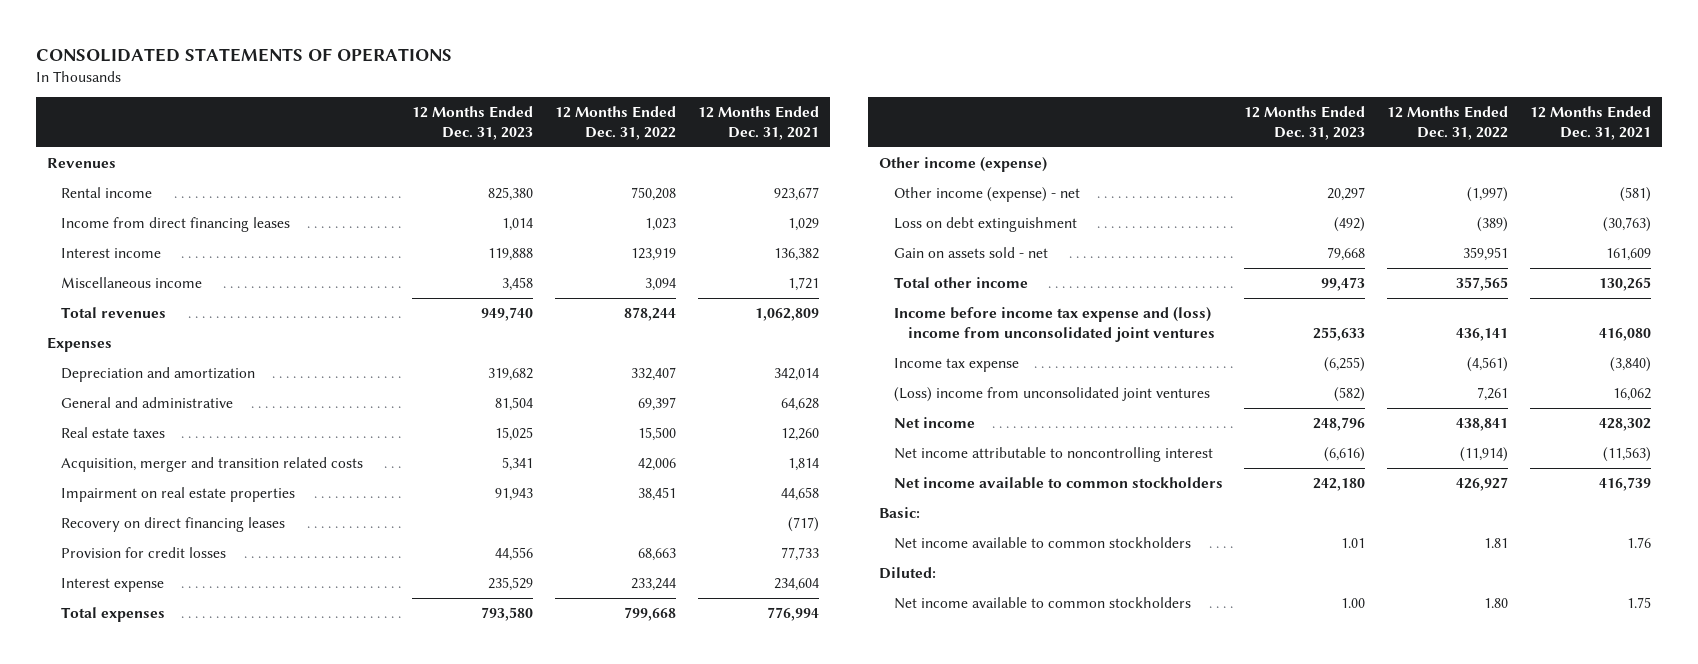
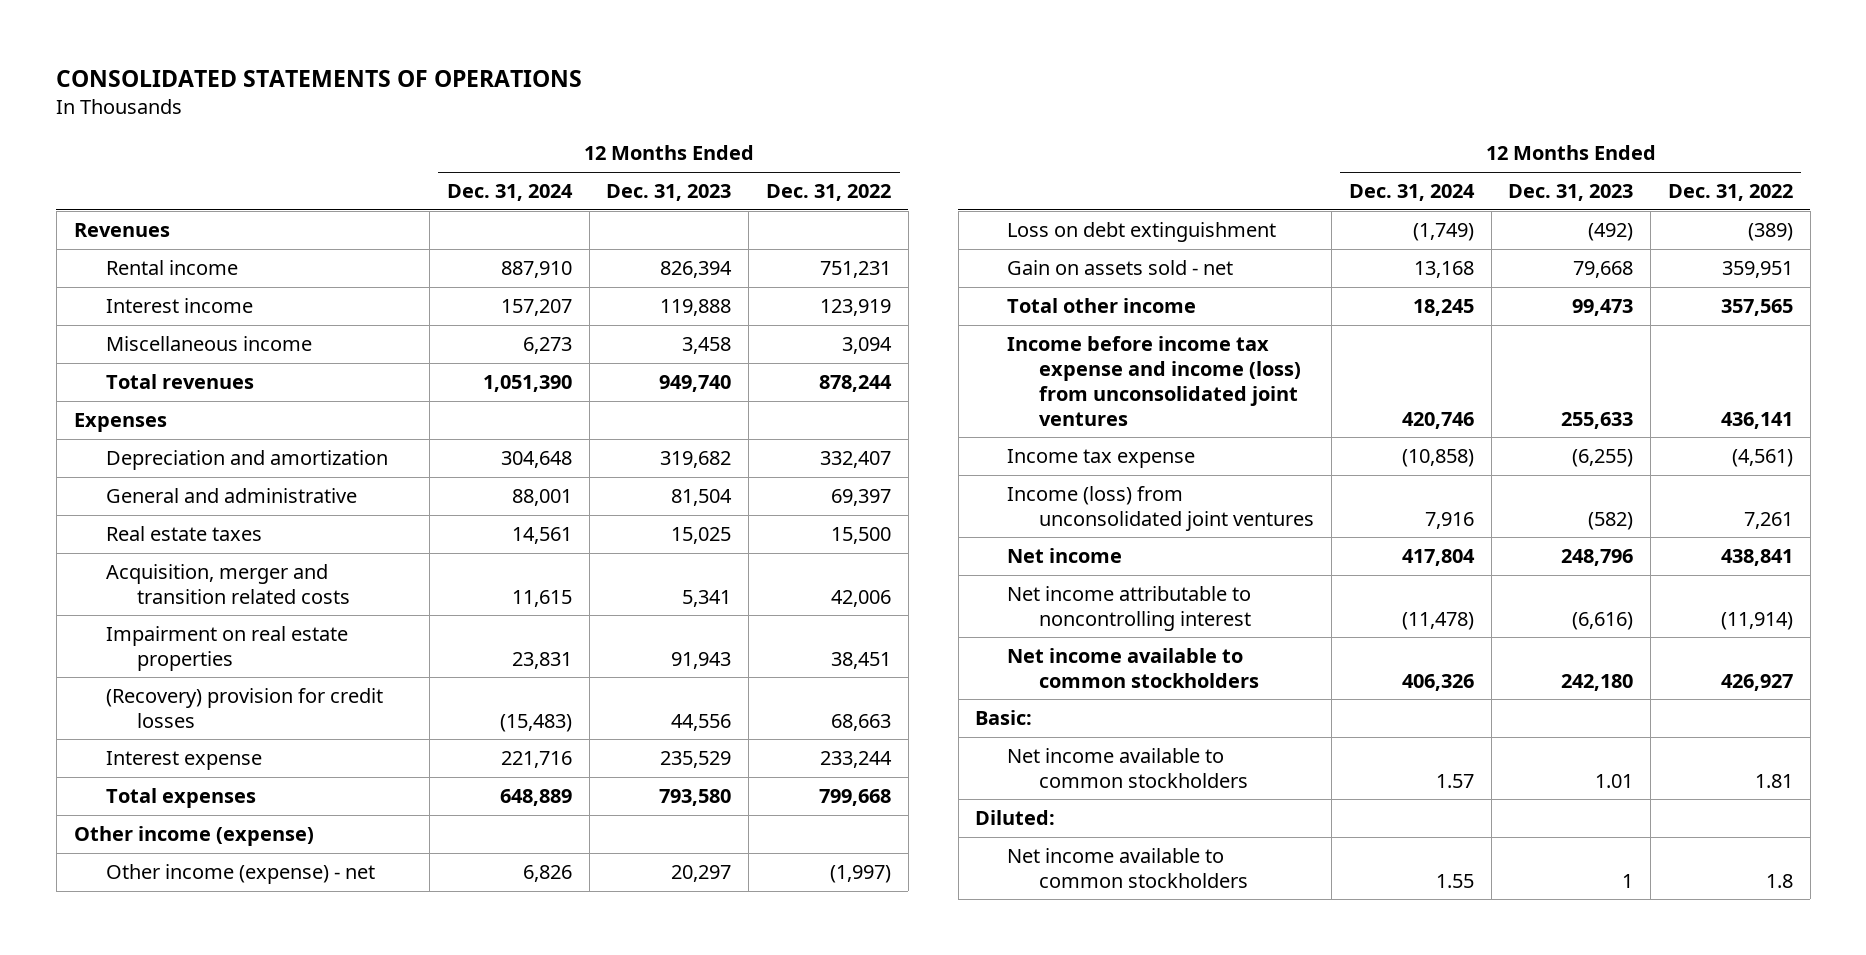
- | 12 Months Ended Dec. 31, 2023 | 12 Months Ended Dec. 31, 2022 | 12 Months Ended Dec. 31, 2021
+ | 12 Months Ended Dec. 31, 2024 | 12 Months Ended Dec. 31, 2023 | 12 Months Ended Dec. 31, 2022
- Rental income | 825,380 | 750,208 | 923,677
- Income from direct financing leases | 1,014 | 1,023 | 1,029
+ Rental income | 887,910 | 826,394 | 751,231
- Recovery on direct financing leases | | | (717)
- Provision for credit losses | 44,556 | 68,663 | 77,733
+ (Recovery) provision for credit losses | (15,483) | 44,556 | 68,663
- Income before income tax expense and (loss) income from unconsolidated joint ventures | 255,633 | 436,141 | 416,080
+ Income before income tax expense and income (loss) from unconsolidated joint ventures | 420,746 | 255,633 | 436,141
- (Loss) income from unconsolidated joint ventures | (582) | 7,261 | 16,062
+ Income (loss) from unconsolidated joint ventures | 7,916 | (582) | 7,261
- Net income available to common stockholders | 1.00 | 1.80 | 1.75
+ Net income available to common stockholders | 1.55 | 1 | 1.8

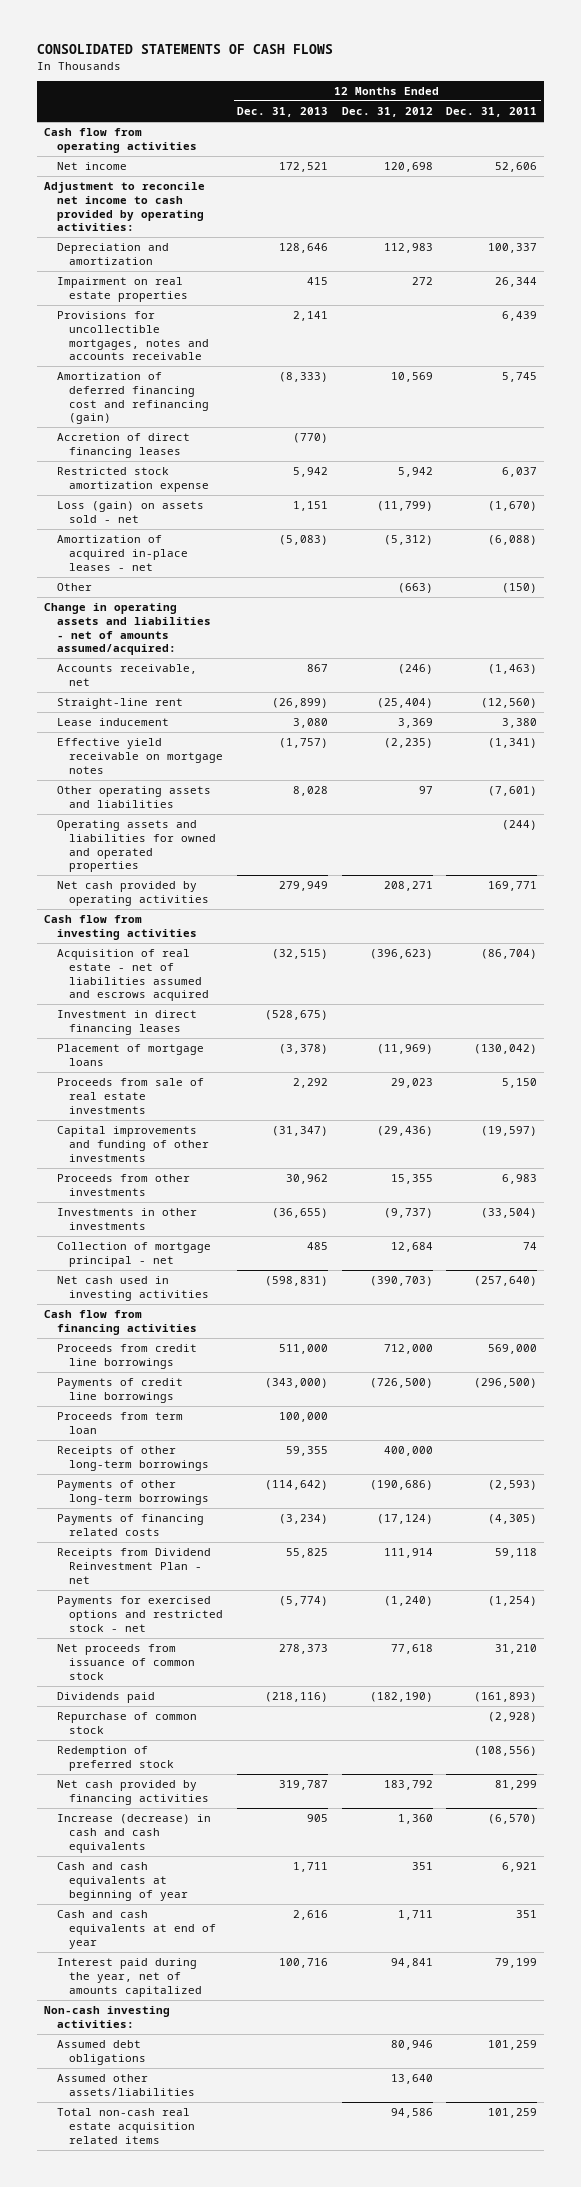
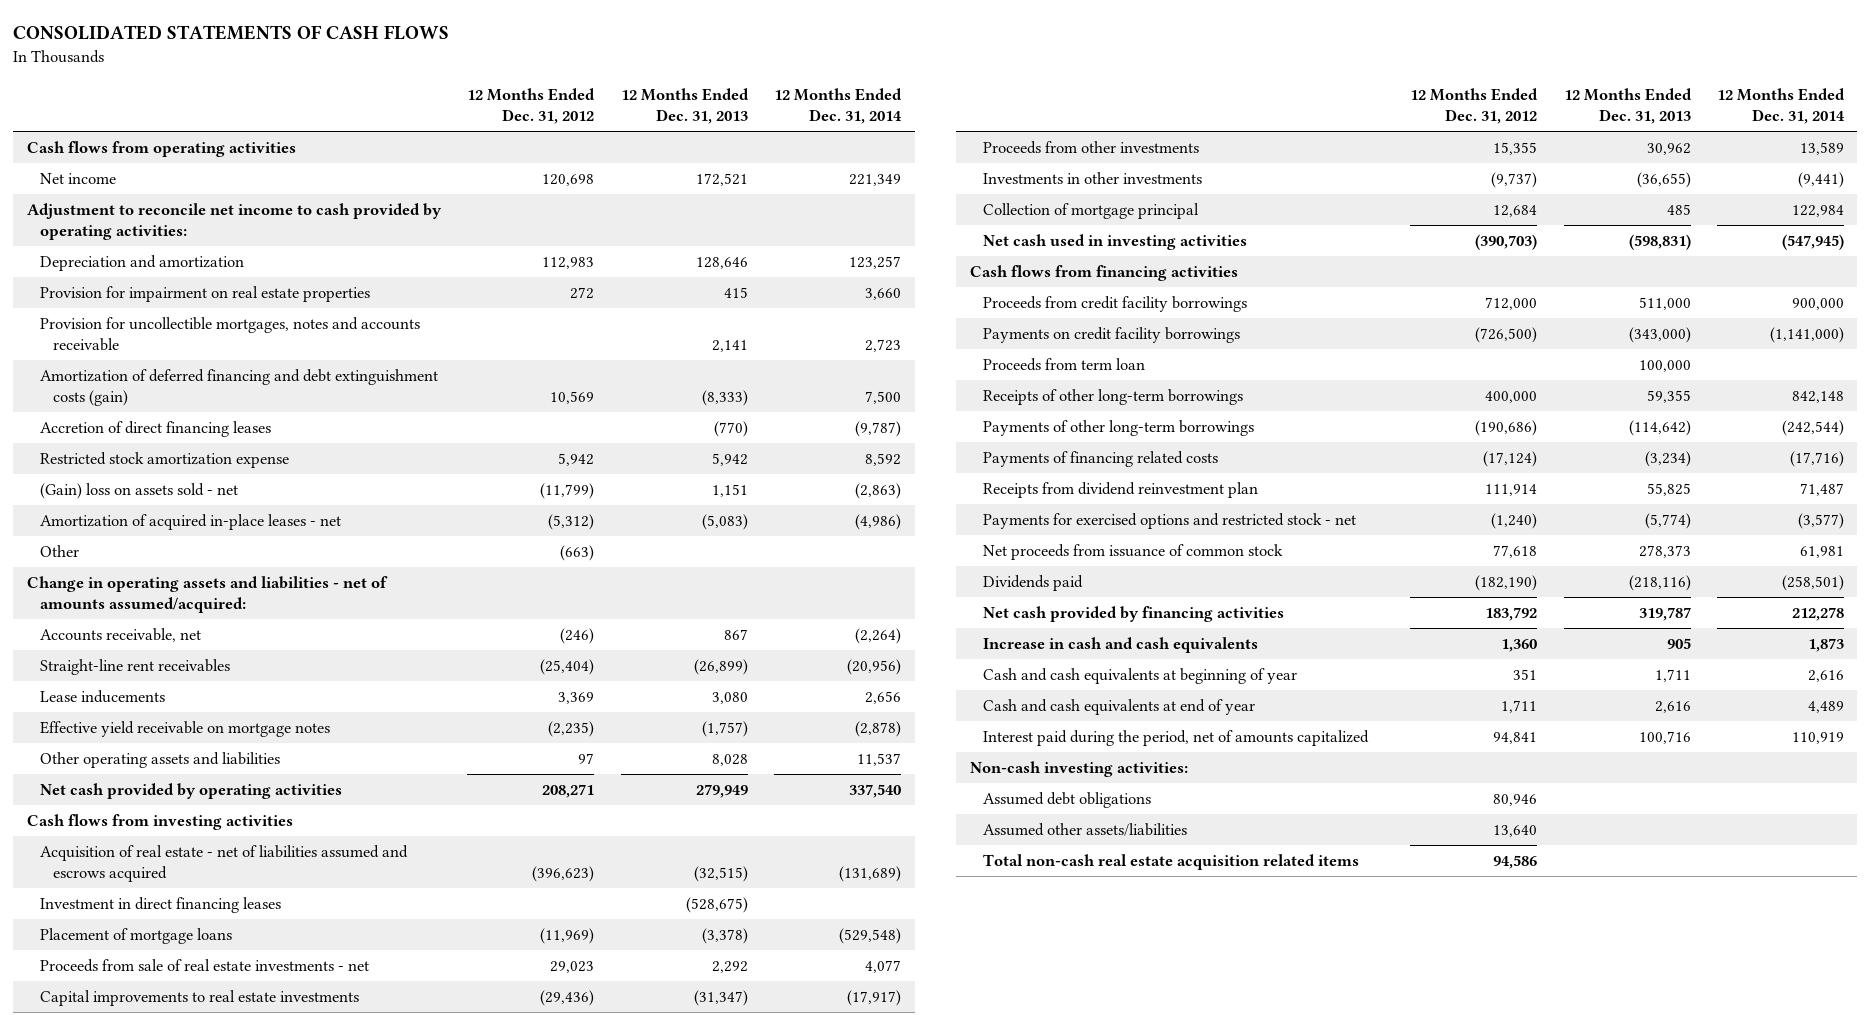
- | 12 Months Ended Dec. 31, 2013 | 12 Months Ended Dec. 31, 2012 | 12 Months Ended Dec. 31, 2011
+ | 12 Months Ended Dec. 31, 2012 | 12 Months Ended Dec. 31, 2013 | 12 Months Ended Dec. 31, 2014
- Cash flow from operating activities
+ Cash flows from operating activities
- Impairment on real estate properties | 415 | 272 | 26,344
- Provisions for uncollectible mortgages, notes and accounts receivable | 2,141 | | 6,439
- Amortization of deferred financing cost and refinancing (gain) | (8,333) | 10,569 | 5,745
+ Provision for impairment on real estate properties | 272 | 415 | 3,660
+ Provision for uncollectible mortgages, notes and accounts receivable | | 2,141 | 2,723
+ Amortization of deferred financing and debt extinguishment costs (gain) | 10,569 | (8,333) | 7,500
- Loss (gain) on assets sold - net | 1,151 | (11,799) | (1,670)
+ (Gain) loss on assets sold - net | (11,799) | 1,151 | (2,863)
- Straight-line rent | (26,899) | (25,404) | (12,560)
- Lease inducement | 3,080 | 3,369 | 3,380
+ Straight-line rent receivables | (25,404) | (26,899) | (20,956)
+ Lease inducements | 3,369 | 3,080 | 2,656
- Operating assets and liabilities for owned and operated properties | | | (244)
- Cash flow from investing activities
+ Cash flows from investing activities
- Proceeds from sale of real estate investments | 2,292 | 29,023 | 5,150
- Capital improvements and funding of other investments | (31,347) | (29,436) | (19,597)
+ Proceeds from sale of real estate investments - net | 29,023 | 2,292 | 4,077
+ Capital improvements to real estate investments | (29,436) | (31,347) | (17,917)
- Collection of mortgage principal - net | 485 | 12,684 | 74
+ Collection of mortgage principal | 12,684 | 485 | 122,984
- Cash flow from financing activities
- Proceeds from credit line borrowings | 511,000 | 712,000 | 569,000
- Payments of credit line borrowings | (343,000) | (726,500) | (296,500)
+ Cash flows from financing activities
+ Proceeds from credit facility borrowings | 712,000 | 511,000 | 900,000
+ Payments on credit facility borrowings | (726,500) | (343,000) | (1,141,000)
- Receipts from Dividend Reinvestment Plan - net | 55,825 | 111,914 | 59,118
+ Receipts from dividend reinvestment plan | 111,914 | 55,825 | 71,487
- Repurchase of common stock | | | (2,928)
- Redemption of preferred stock | | | (108,556)
- Increase (decrease) in cash and cash equivalents | 905 | 1,360 | (6,570)
+ Increase in cash and cash equivalents | 1,360 | 905 | 1,873
- Interest paid during the year, net of amounts capitalized | 100,716 | 94,841 | 79,199
+ Interest paid during the period, net of amounts capitalized | 94,841 | 100,716 | 110,919

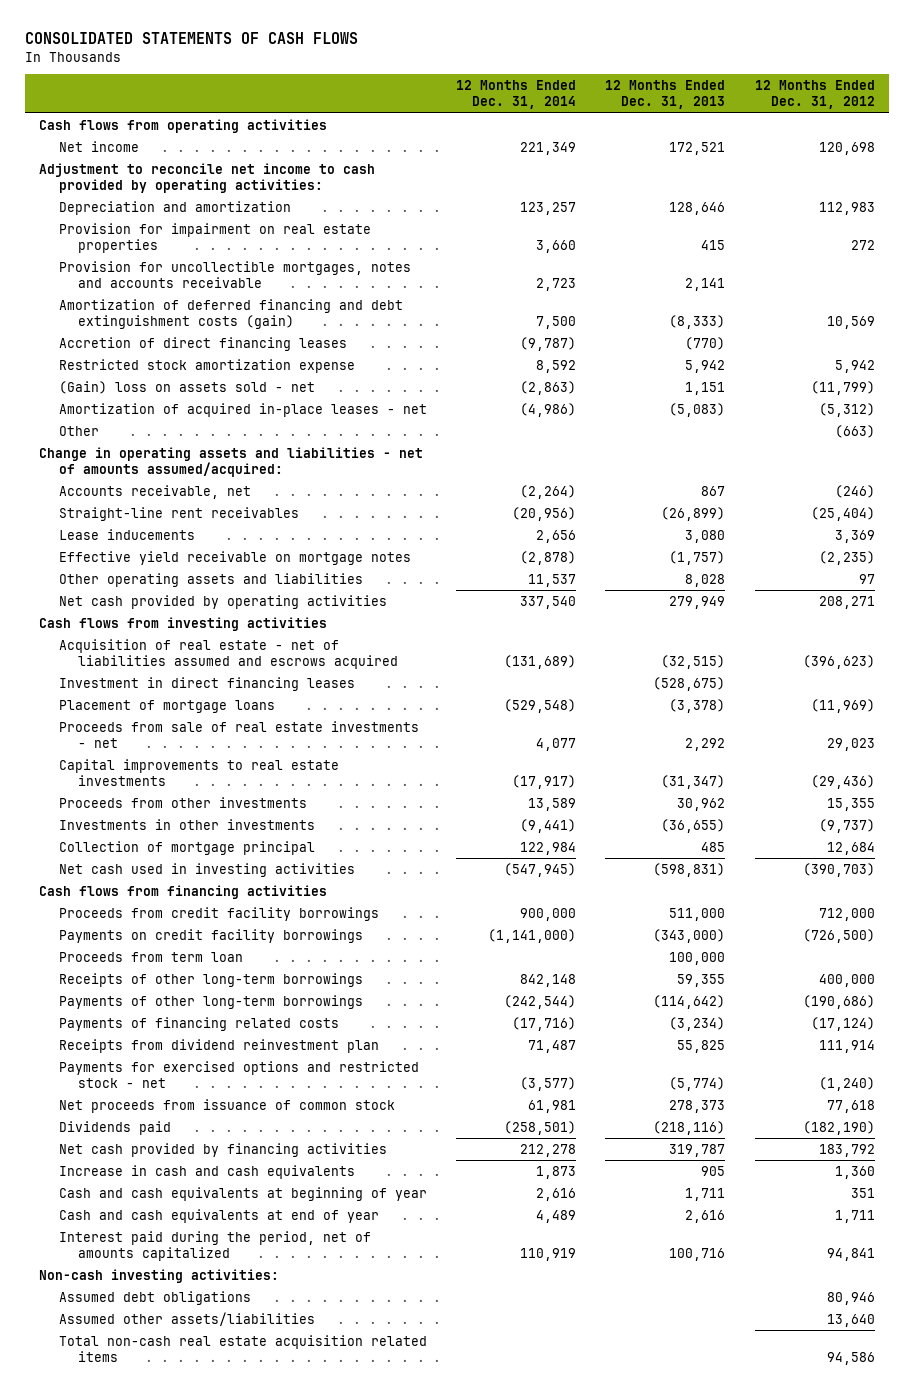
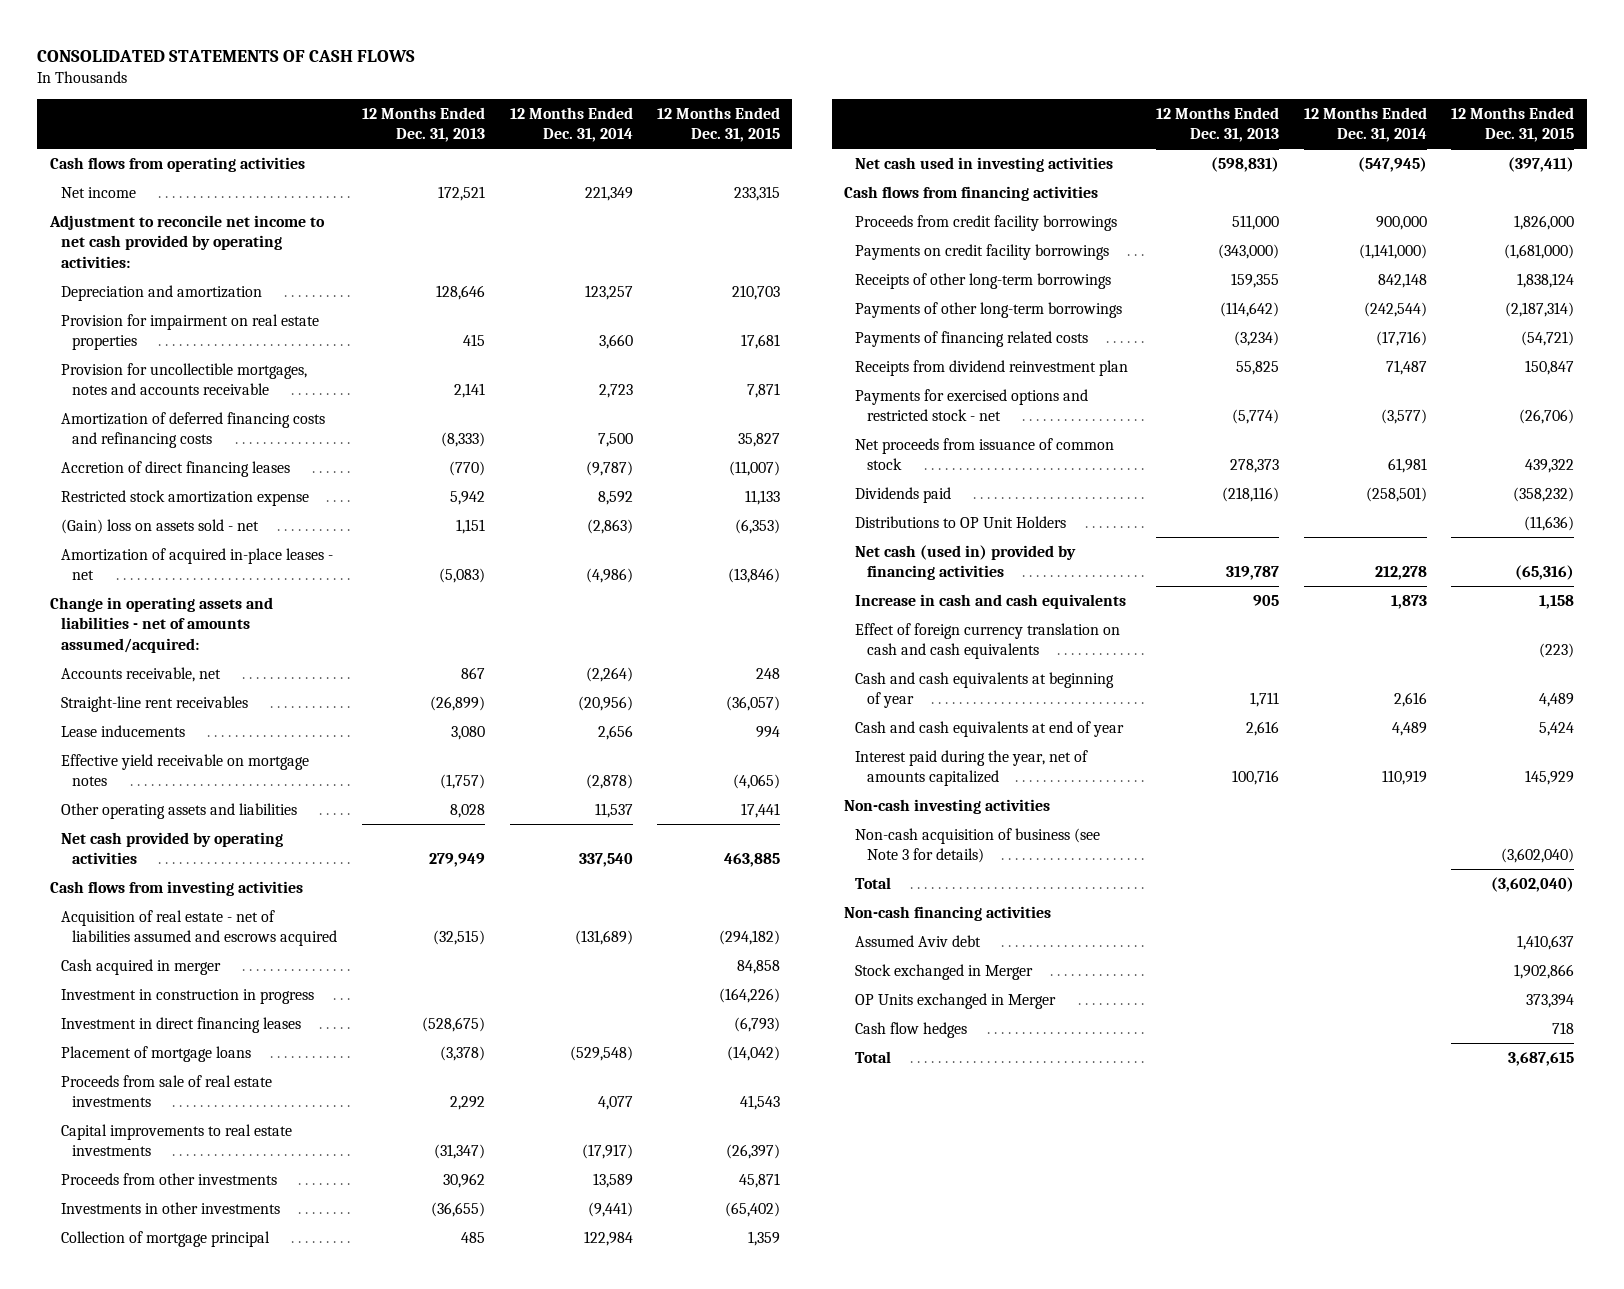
- | 12 Months Ended Dec. 31, 2014 | 12 Months Ended Dec. 31, 2013 | 12 Months Ended Dec. 31, 2012
+ | 12 Months Ended Dec. 31, 2013 | 12 Months Ended Dec. 31, 2014 | 12 Months Ended Dec. 31, 2015
- Adjustment to reconcile net income to cash provided by operating activities:
+ Adjustment to reconcile net income to net cash provided by operating activities:
- Amortization of deferred financing and debt extinguishment costs (gain) | 7,500 | (8,333) | 10,569
+ Amortization of deferred financing costs and refinancing costs | (8,333) | 7,500 | 35,827
- Other | | | (663)
+ Cash acquired in merger | | | 84,858
+ Investment in construction in progress | | | (164,226)
- Proceeds from sale of real estate investments - net | 4,077 | 2,292 | 29,023
+ Proceeds from sale of real estate investments | 2,292 | 4,077 | 41,543
- Proceeds from term loan | | 100,000 |
- Receipts of other long-term borrowings | 842,148 | 59,355 | 400,000
+ Receipts of other long-term borrowings | 159,355 | 842,148 | 1,838,124
- Net cash provided by financing activities | 212,278 | 319,787 | 183,792
+ Distributions to OP Unit Holders | | | (11,636)
+ Net cash (used in) provided by financing activities | 319,787 | 212,278 | (65,316)
+ Effect of foreign currency translation on cash and cash equivalents | | | (223)
- Interest paid during the period, net of amounts capitalized | 110,919 | 100,716 | 94,841
- Non-cash investing activities:
- Assumed debt obligations | | | 80,946
- Assumed other assets/liabilities | | | 13,640
- Total non-cash real estate acquisition related items | | | 94,586
+ Interest paid during the year, net of amounts capitalized | 100,716 | 110,919 | 145,929
+ Non-cash investing activities
+ Non-cash acquisition of business (see Note 3 for details) | | | (3,602,040)
+ Total | | | (3,602,040)
+ Non-cash financing activities
+ Assumed Aviv debt | | | 1,410,637
+ Stock exchanged in Merger | | | 1,902,866
+ OP Units exchanged in Merger | | | 373,394
+ Cash flow hedges | | | 718
+ Total | | | 3,687,615

